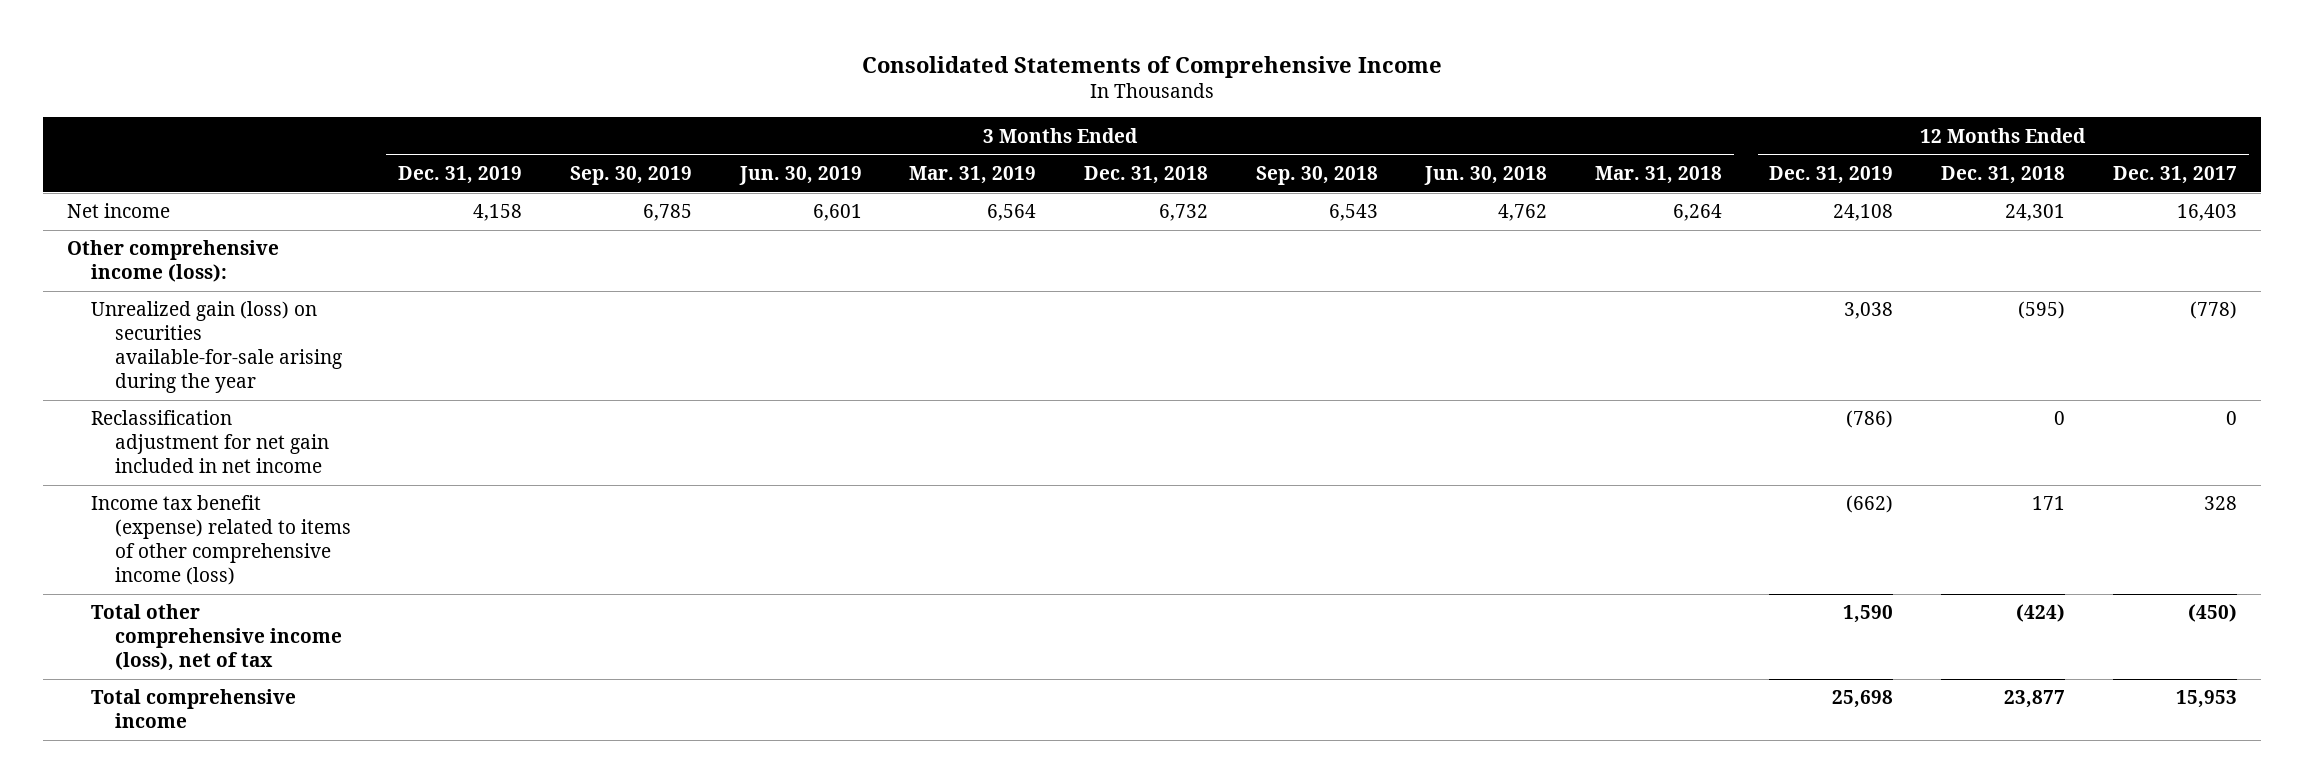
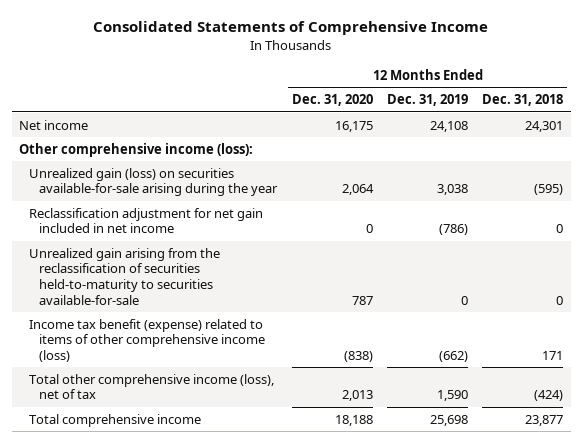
- | 3 Months Ended Dec. 31, 2019 | 3 Months Ended Sep. 30, 2019 | 3 Months Ended Jun. 30, 2019 | 3 Months Ended Mar. 31, 2019 | 3 Months Ended Dec. 31, 2018 | 3 Months Ended Sep. 30, 2018 | 3 Months Ended Jun. 30, 2018 | 3 Months Ended Mar. 31, 2018 | 12 Months Ended Dec. 31, 2019 | 12 Months Ended Dec. 31, 2018 | 12 Months Ended Dec. 31, 2017
+ | 12 Months Ended Dec. 31, 2020 | 12 Months Ended Dec. 31, 2019 | 12 Months Ended Dec. 31, 2018
+ Unrealized gain arising from the reclassification of securities held-to-maturity to securities available-for-sale | 787 | 0 | 0

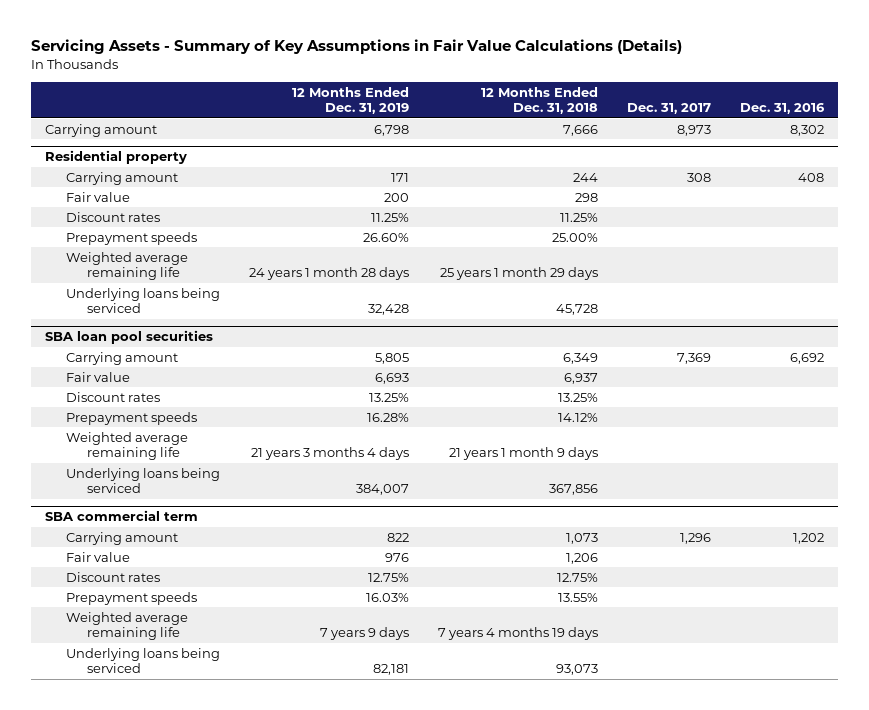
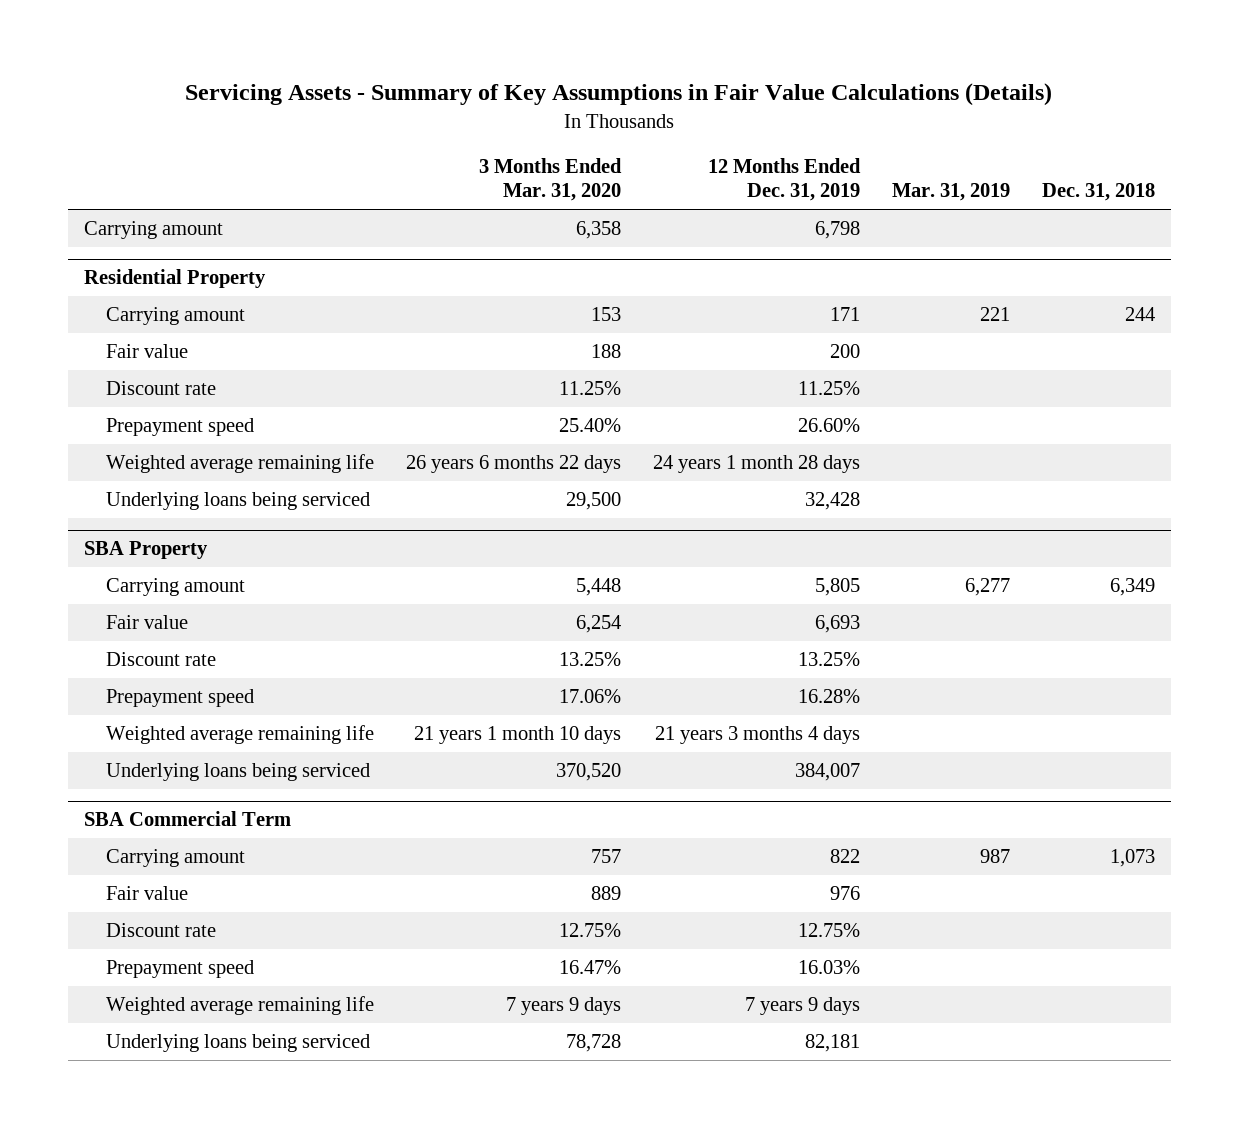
- | 12 Months Ended Dec. 31, 2019 | 12 Months Ended Dec. 31, 2018 | Dec. 31, 2017 | Dec. 31, 2016
+ | 3 Months Ended Mar. 31, 2020 | 12 Months Ended Dec. 31, 2019 | Mar. 31, 2019 | Dec. 31, 2018
- Residential property
+ Residential Property
- Discount rates | 11.25% | 11.25% | |
- Prepayment speeds | 26.60% | 25.00% | |
+ Discount rate | 11.25% | 11.25% | |
+ Prepayment speed | 25.40% | 26.60% | |
- SBA loan pool securities
+ SBA Property
- Discount rates | 13.25% | 13.25% | |
- Prepayment speeds | 16.28% | 14.12% | |
+ Discount rate | 13.25% | 13.25% | |
+ Prepayment speed | 17.06% | 16.28% | |
- SBA commercial term
+ SBA Commercial Term
- Discount rates | 12.75% | 12.75% | |
- Prepayment speeds | 16.03% | 13.55% | |
+ Discount rate | 12.75% | 12.75% | |
+ Prepayment speed | 16.47% | 16.03% | |

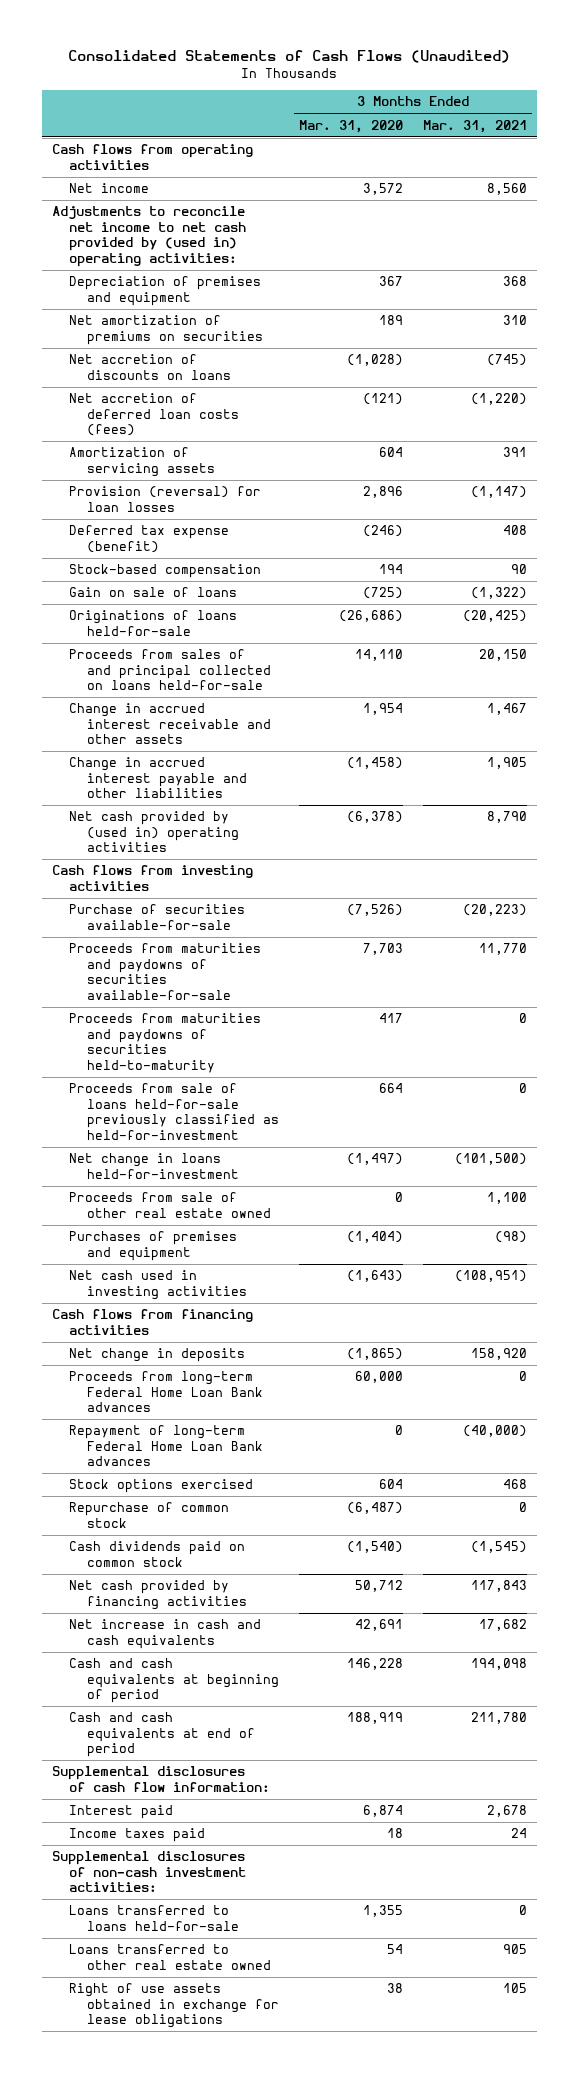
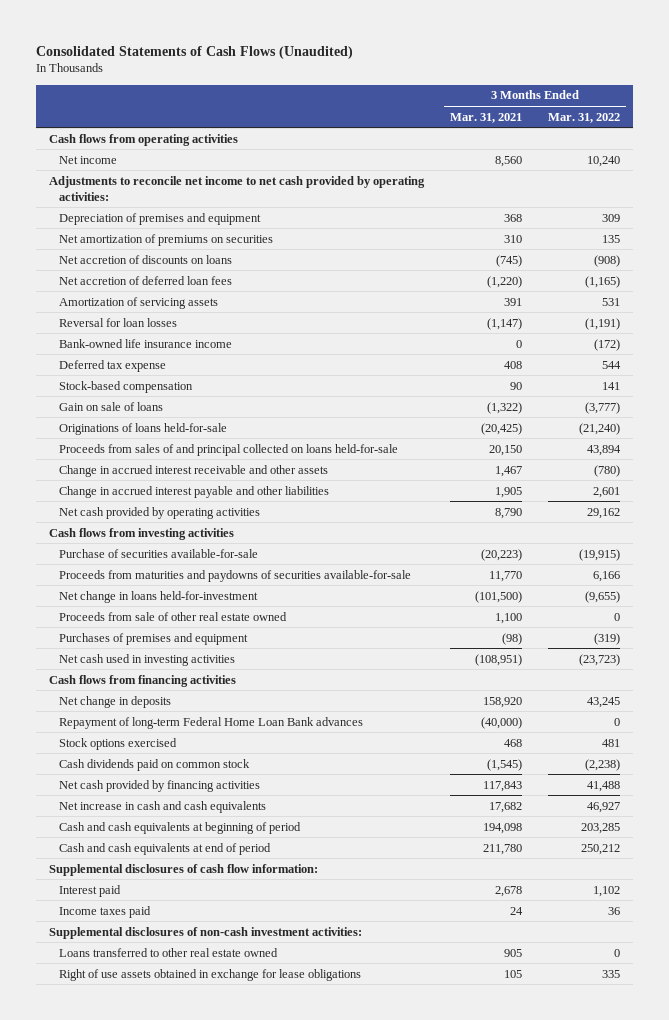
- | 3 Months Ended Mar. 31, 2020 | 3 Months Ended Mar. 31, 2021
+ | 3 Months Ended Mar. 31, 2021 | 3 Months Ended Mar. 31, 2022
- Adjustments to reconcile net income to net cash provided by (used in) operating activities:
+ Adjustments to reconcile net income to net cash provided by operating activities:
- Net accretion of deferred loan costs (fees) | (121) | (1,220)
+ Net accretion of deferred loan fees | (1,220) | (1,165)
- Provision (reversal) for loan losses | 2,896 | (1,147)
- Deferred tax expense (benefit) | (246) | 408
+ Reversal for loan losses | (1,147) | (1,191)
+ Bank-owned life insurance income | 0 | (172)
+ Deferred tax expense | 408 | 544
- Net cash provided by (used in) operating activities | (6,378) | 8,790
+ Net cash provided by operating activities | 8,790 | 29,162
- Proceeds from maturities and paydowns of securities held-to-maturity | 417 | 0
- Proceeds from sale of loans held-for-sale previously classified as held-for-investment | 664 | 0
- Proceeds from long-term Federal Home Loan Bank advances | 60,000 | 0
- Repurchase of common stock | (6,487) | 0
- Loans transferred to loans held-for-sale | 1,355 | 0

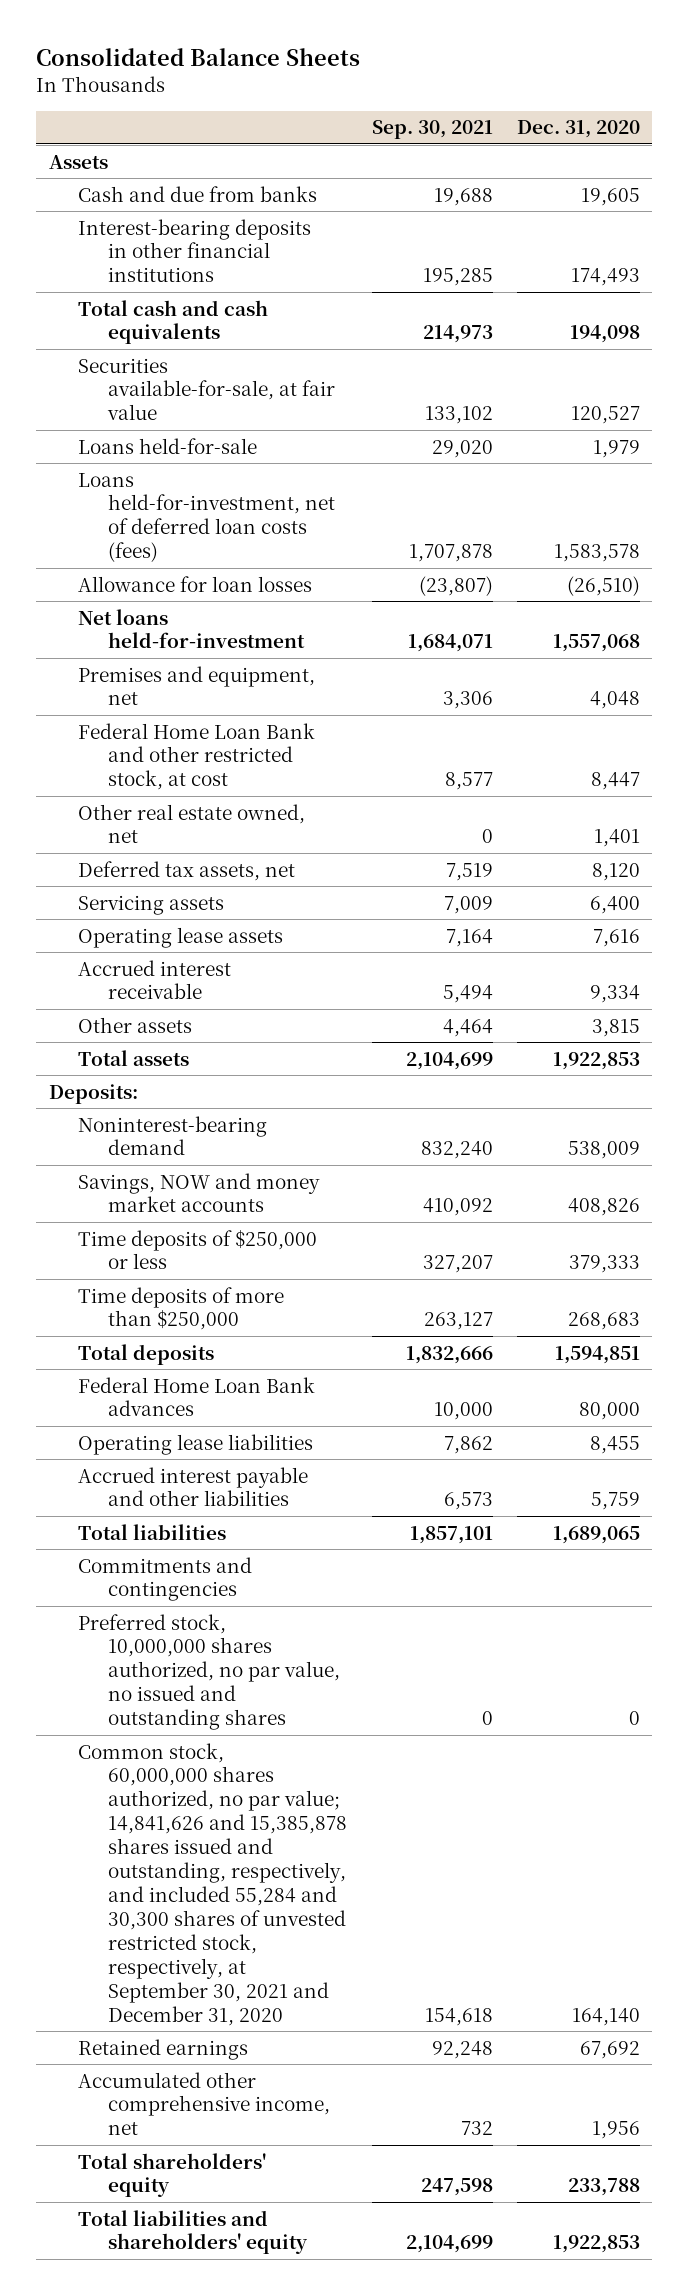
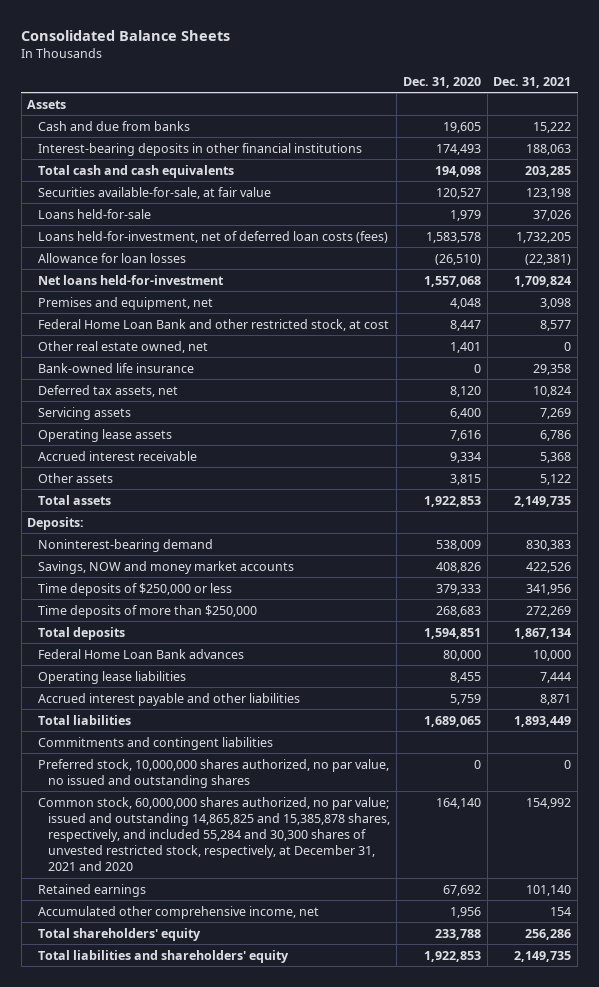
- | Sep. 30, 2021 | Dec. 31, 2020
+ | Dec. 31, 2020 | Dec. 31, 2021
+ Bank-owned life insurance | 0 | 29,358
- Commitments and contingencies
+ Commitments and contingent liabilities
- Common stock, 60,000,000 shares authorized, no par value; 14,841,626 and 15,385,878 shares issued and outstanding, respectively, and included 55,284 and 30,300 shares of unvested restricted stock, respectively, at September 30, 2021 and December 31, 2020 | 154,618 | 164,140
+ Common stock, 60,000,000 shares authorized, no par value; issued and outstanding 14,865,825 and 15,385,878 shares, respectively, and included 55,284 and 30,300 shares of unvested restricted stock, respectively, at December 31, 2021 and 2020 | 164,140 | 154,992

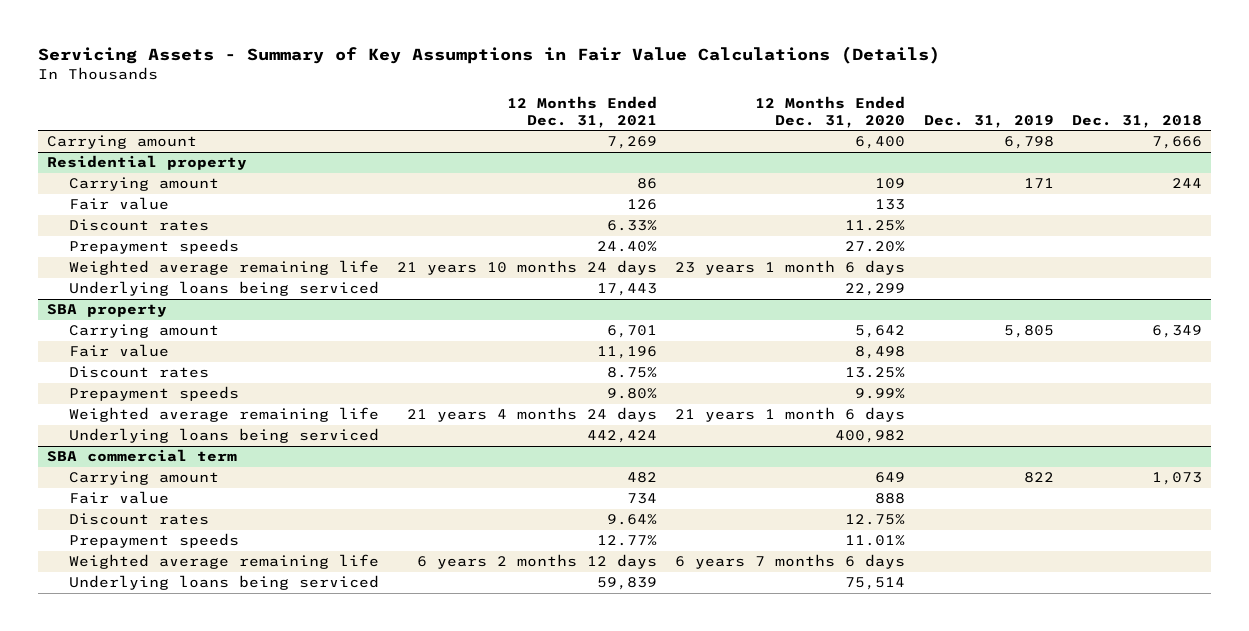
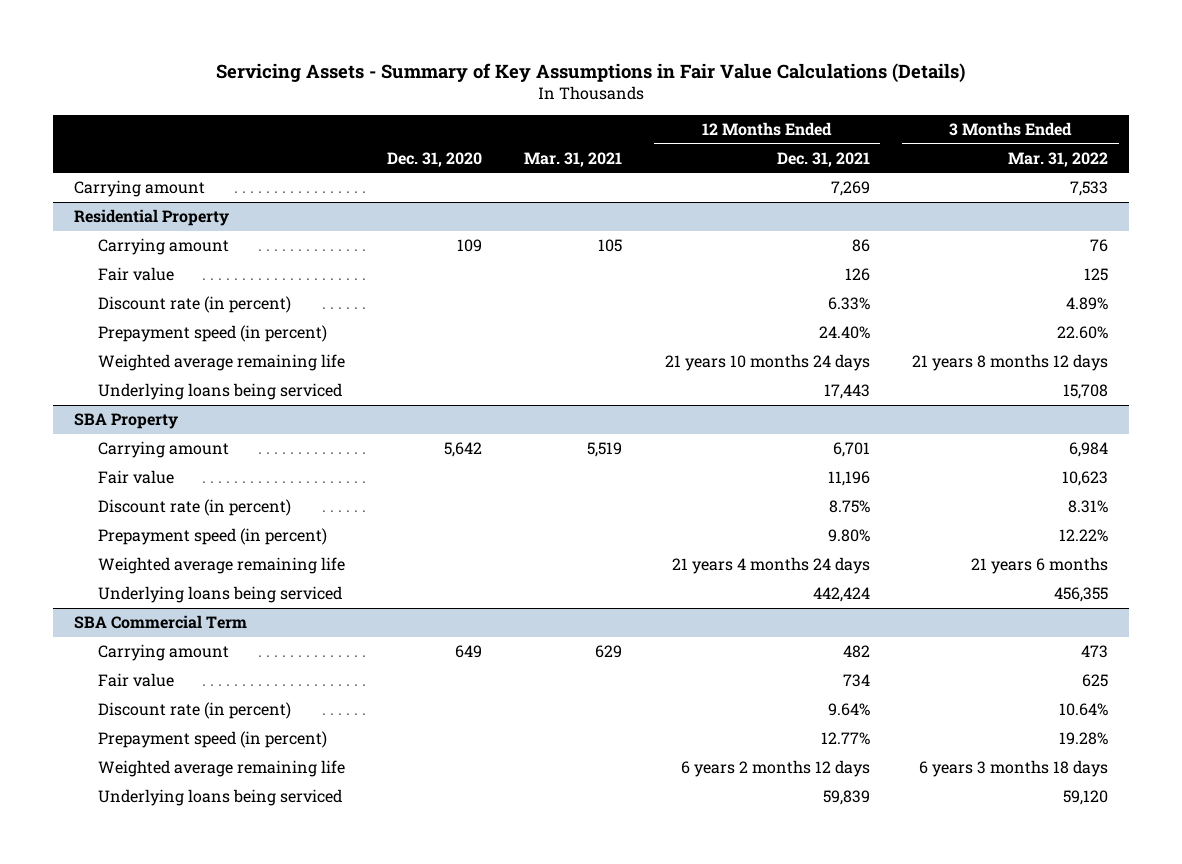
- | 12 Months Ended Dec. 31, 2021 | 12 Months Ended Dec. 31, 2020 | Dec. 31, 2019 | Dec. 31, 2018
+ | Dec. 31, 2020 | Mar. 31, 2021 | 12 Months Ended Dec. 31, 2021 | 3 Months Ended Mar. 31, 2022
- Residential property
+ Residential Property
- Discount rates | 6.33% | 11.25% | |
- Prepayment speeds | 24.40% | 27.20% | |
+ Discount rate (in percent) | | | 6.33% | 4.89%
+ Prepayment speed (in percent) | | | 24.40% | 22.60%
- SBA property
+ SBA Property
- Discount rates | 8.75% | 13.25% | |
- Prepayment speeds | 9.80% | 9.99% | |
+ Discount rate (in percent) | | | 8.75% | 8.31%
+ Prepayment speed (in percent) | | | 9.80% | 12.22%
- SBA commercial term
+ SBA Commercial Term
- Discount rates | 9.64% | 12.75% | |
- Prepayment speeds | 12.77% | 11.01% | |
+ Discount rate (in percent) | | | 9.64% | 10.64%
+ Prepayment speed (in percent) | | | 12.77% | 19.28%

